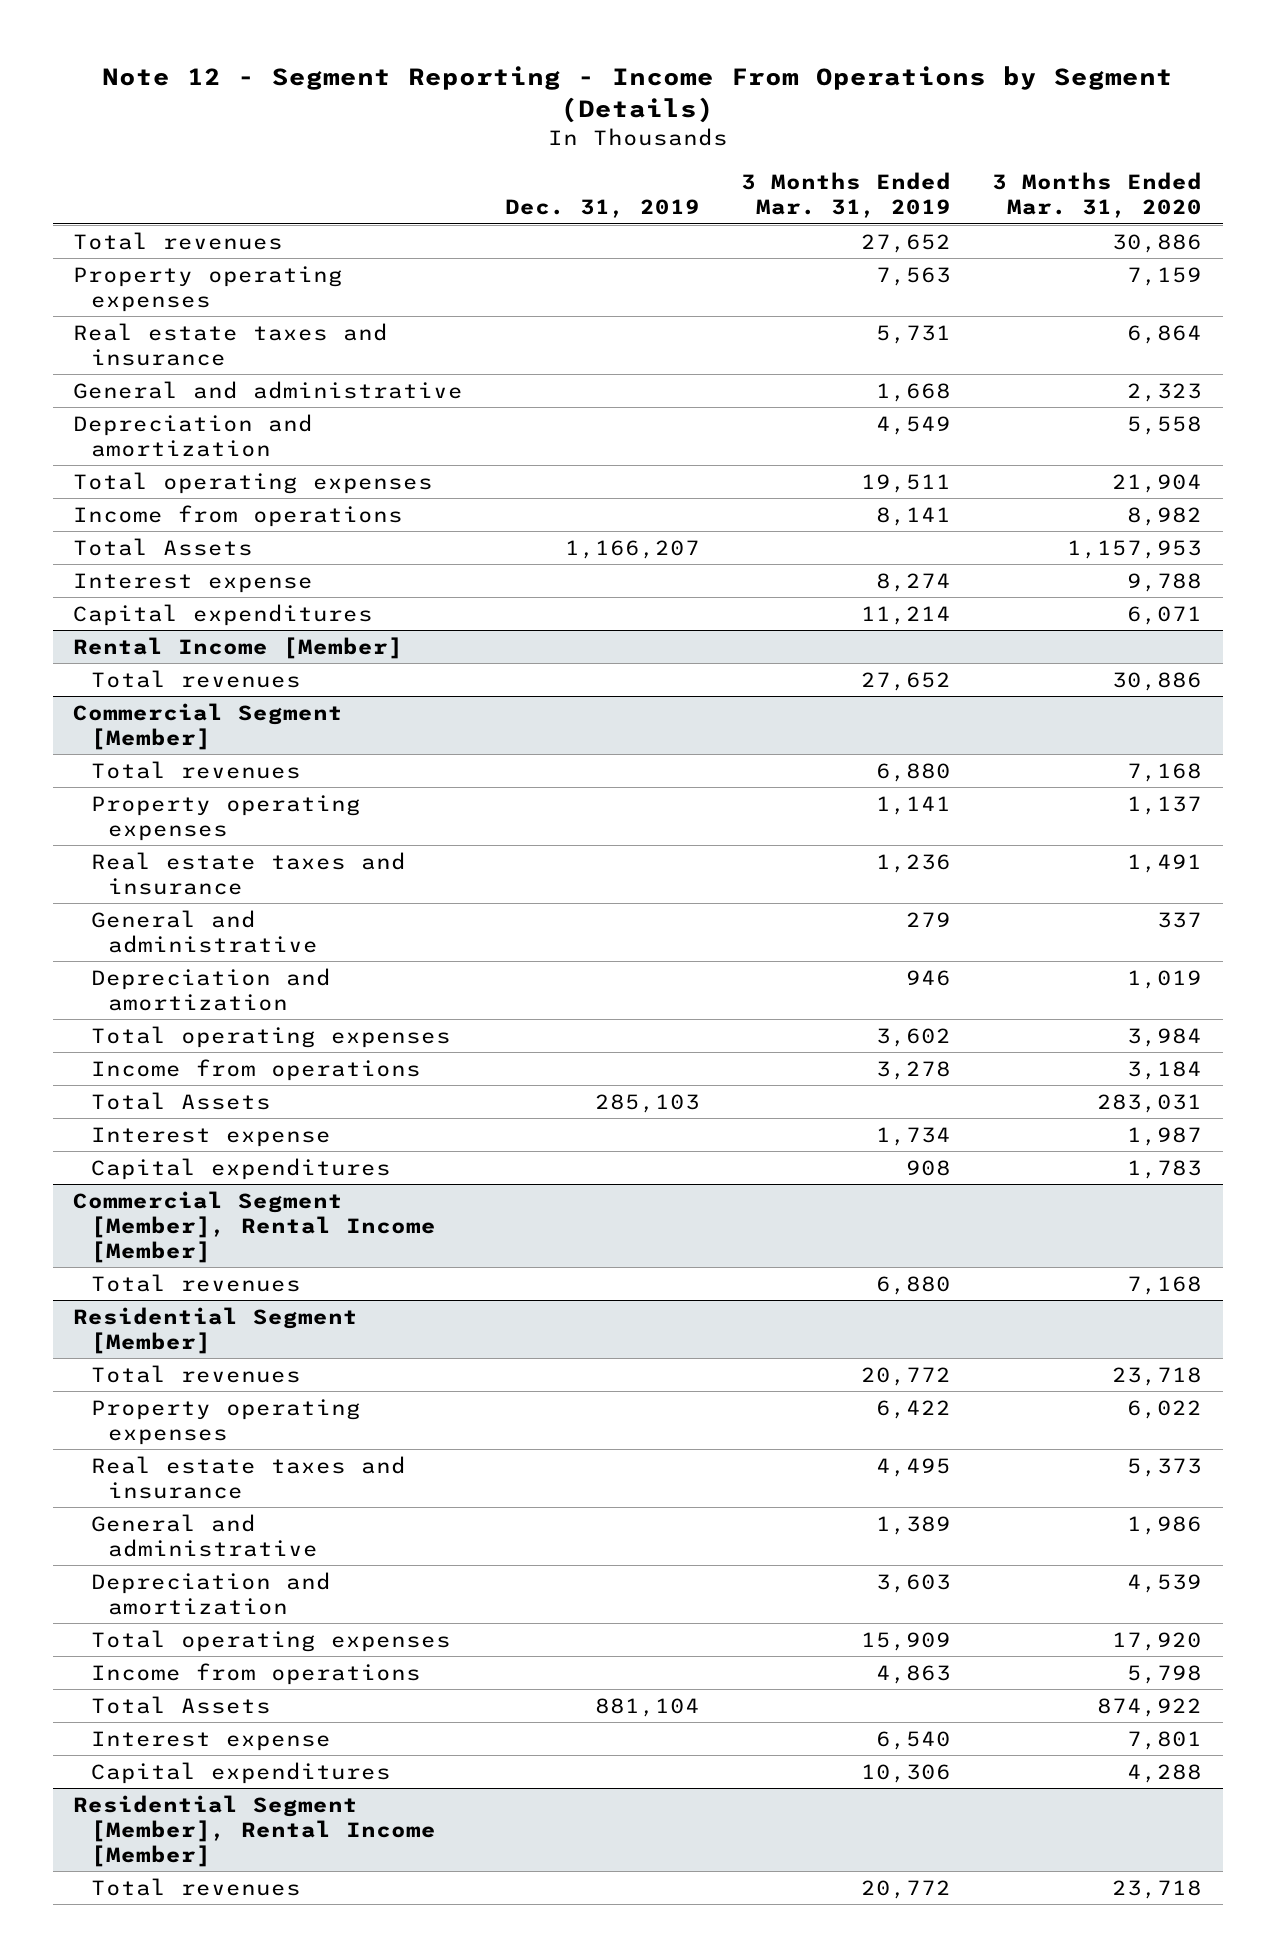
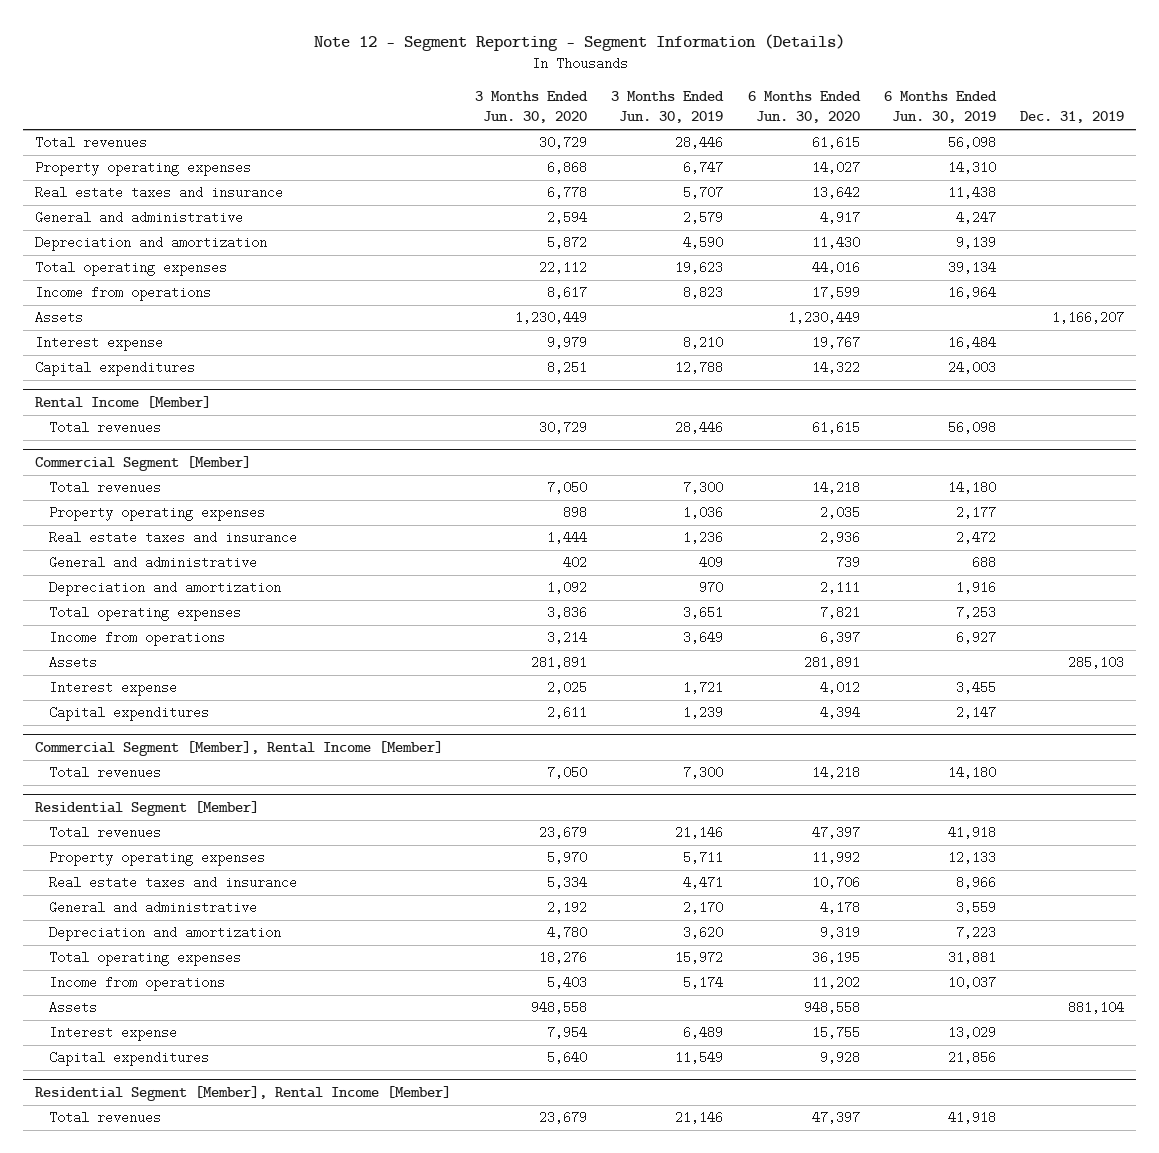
- Note 12 - Segment Reporting - Income From Operations by Segment (Details)
+ Note 12 - Segment Reporting - Segment Information (Details)
- | Dec. 31, 2019 | 3 Months Ended Mar. 31, 2019 | 3 Months Ended Mar. 31, 2020
+ | 3 Months Ended Jun. 30, 2020 | 3 Months Ended Jun. 30, 2019 | 6 Months Ended Jun. 30, 2020 | 6 Months Ended Jun. 30, 2019 | Dec. 31, 2019
- Total Assets | 1,166,207 | | 1,157,953
+ Assets | 1,230,449 | | 1,230,449 | | 1,166,207
@ Commercial Segment [Member]
- Total Assets | 285,103 | | 283,031
+ Assets | 281,891 | | 281,891 | | 285,103
@ Residential Segment [Member]
- Total Assets | 881,104 | | 874,922
+ Assets | 948,558 | | 948,558 | | 881,104

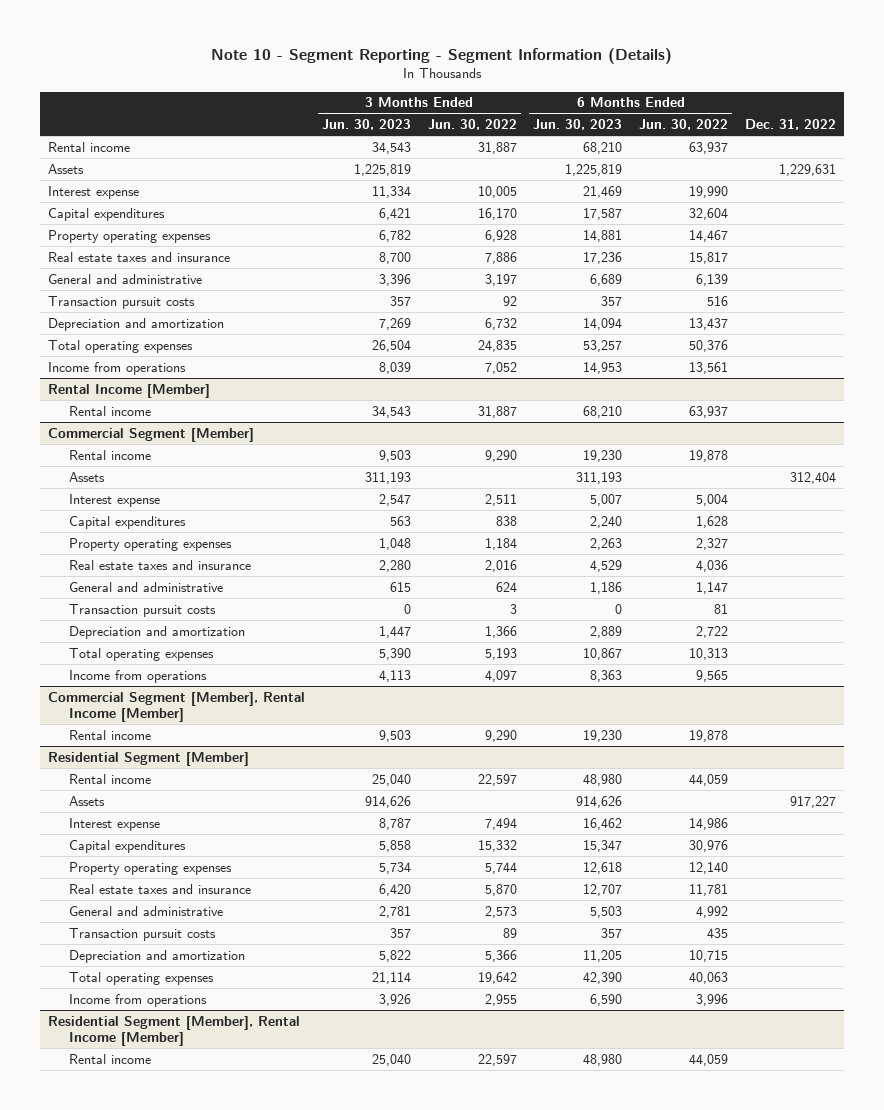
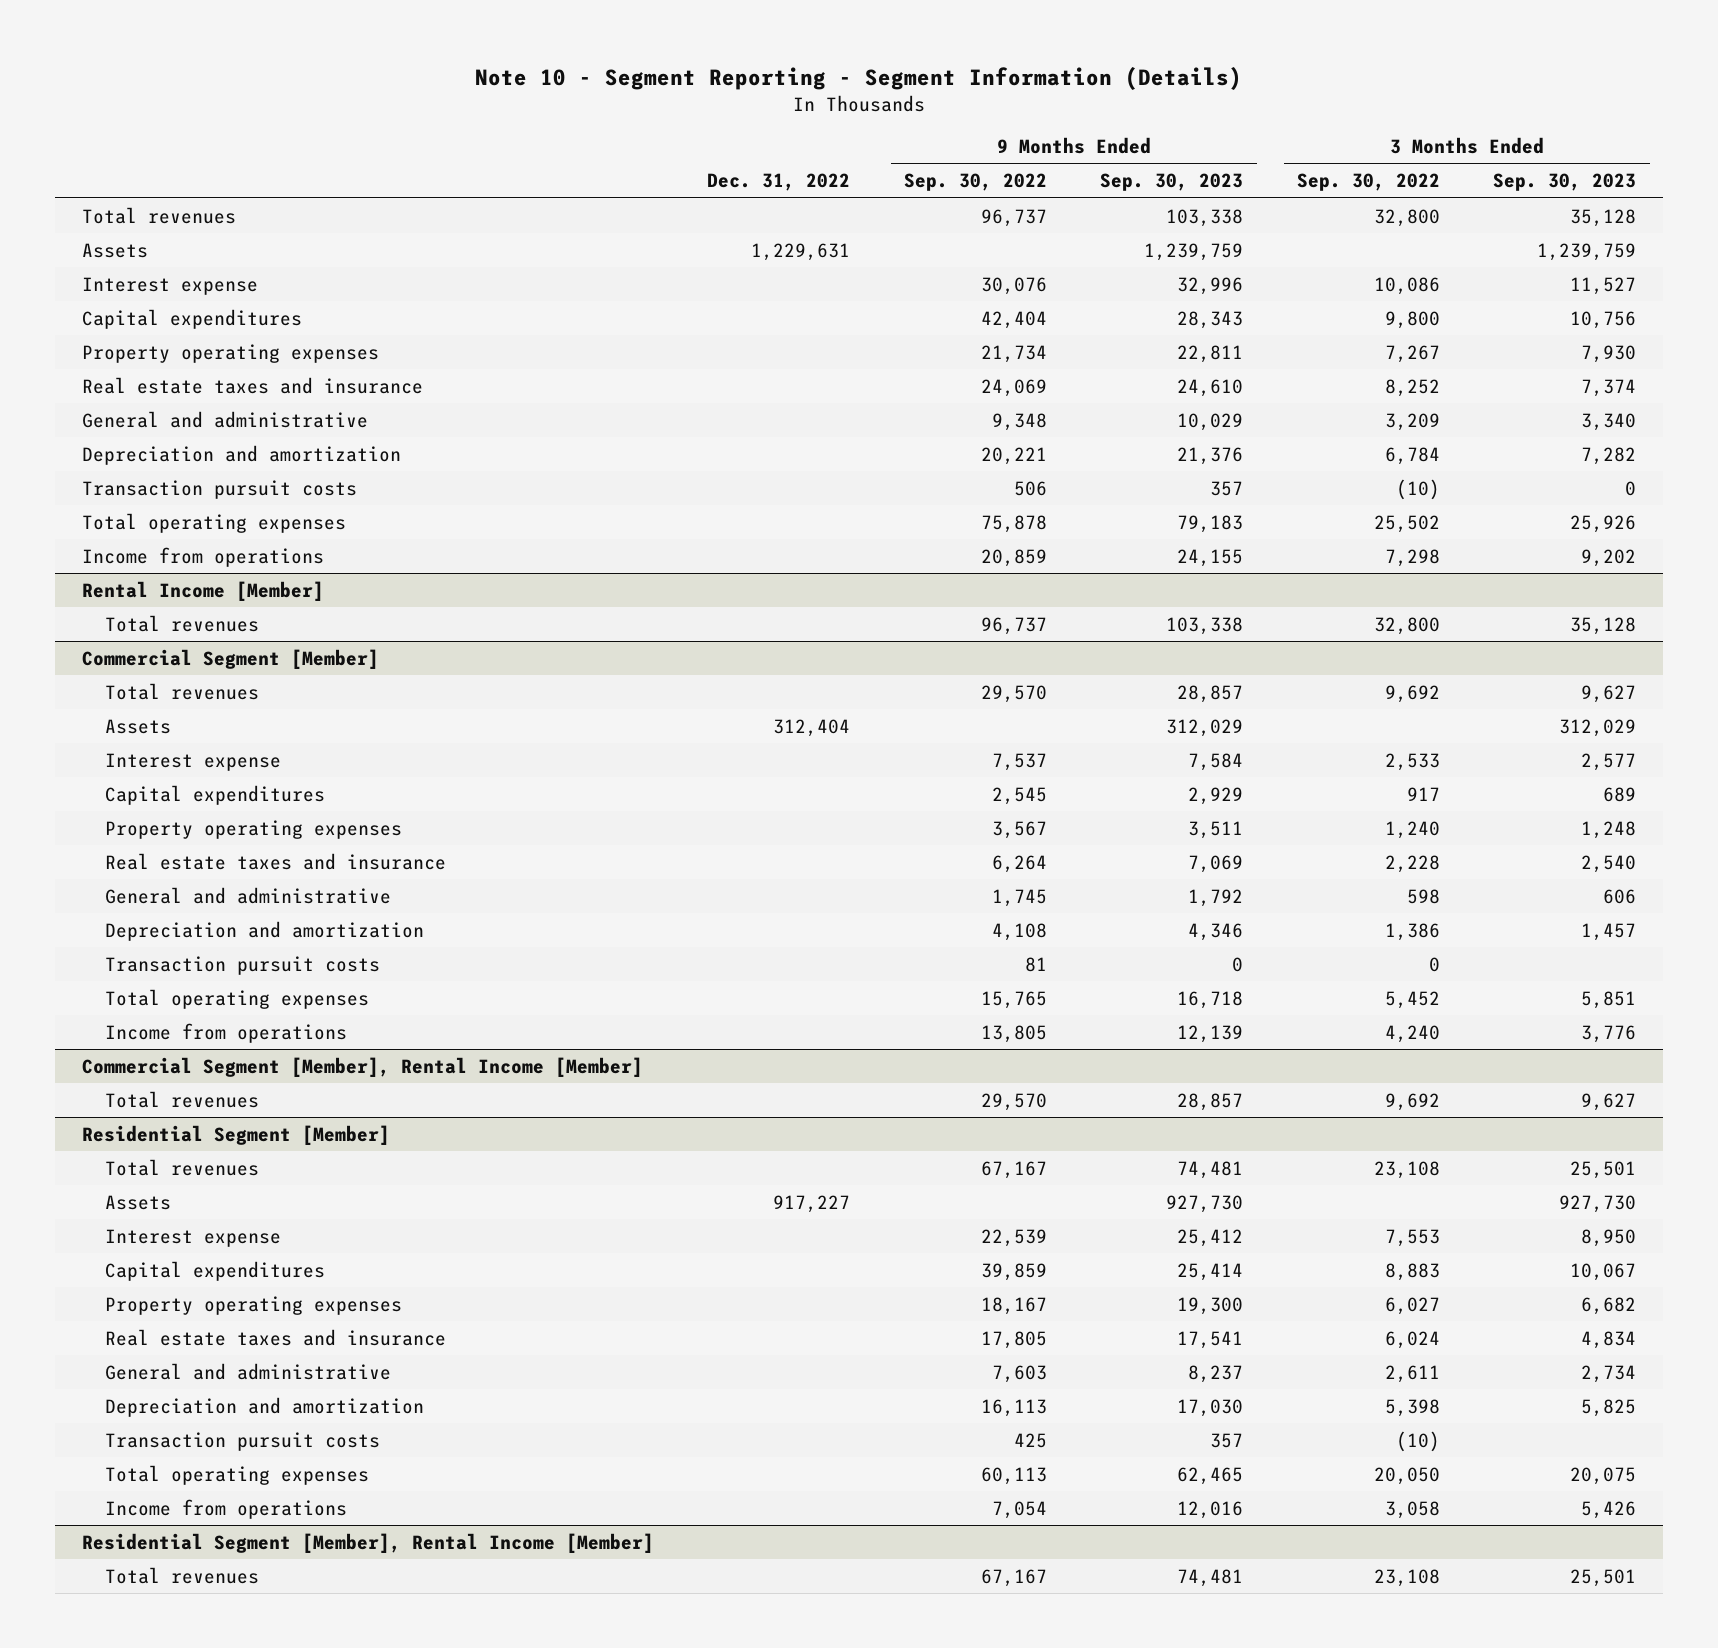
- | 3 Months Ended Jun. 30, 2023 | 3 Months Ended Jun. 30, 2022 | 6 Months Ended Jun. 30, 2023 | 6 Months Ended Jun. 30, 2022 | Dec. 31, 2022
+ | Dec. 31, 2022 | 9 Months Ended Sep. 30, 2022 | 9 Months Ended Sep. 30, 2023 | 3 Months Ended Sep. 30, 2022 | 3 Months Ended Sep. 30, 2023
- Rental income | 34,543 | 31,887 | 68,210 | 63,937 |
+ Total revenues | | 96,737 | 103,338 | 32,800 | 35,128
moved down: Transaction pursuit costs | | 506 | 357 | (10) | 0
@ Rental Income [Member]
- Rental income | 34,543 | 31,887 | 68,210 | 63,937 |
+ Total revenues | | 96,737 | 103,338 | 32,800 | 35,128
@ Commercial Segment [Member]
- Rental income | 9,503 | 9,290 | 19,230 | 19,878 |
+ Total revenues | | 29,570 | 28,857 | 9,692 | 9,627
moved down: Transaction pursuit costs | | 81 | 0 | 0 |
@ Commercial Segment [Member], Rental Income [Member]
- Rental income | 9,503 | 9,290 | 19,230 | 19,878 |
+ Total revenues | | 29,570 | 28,857 | 9,692 | 9,627
@ Residential Segment [Member]
- Rental income | 25,040 | 22,597 | 48,980 | 44,059 |
+ Total revenues | | 67,167 | 74,481 | 23,108 | 25,501
moved down: Transaction pursuit costs | | 425 | 357 | (10) |
@ Residential Segment [Member], Rental Income [Member]
- Rental income | 25,040 | 22,597 | 48,980 | 44,059 |
+ Total revenues | | 67,167 | 74,481 | 23,108 | 25,501

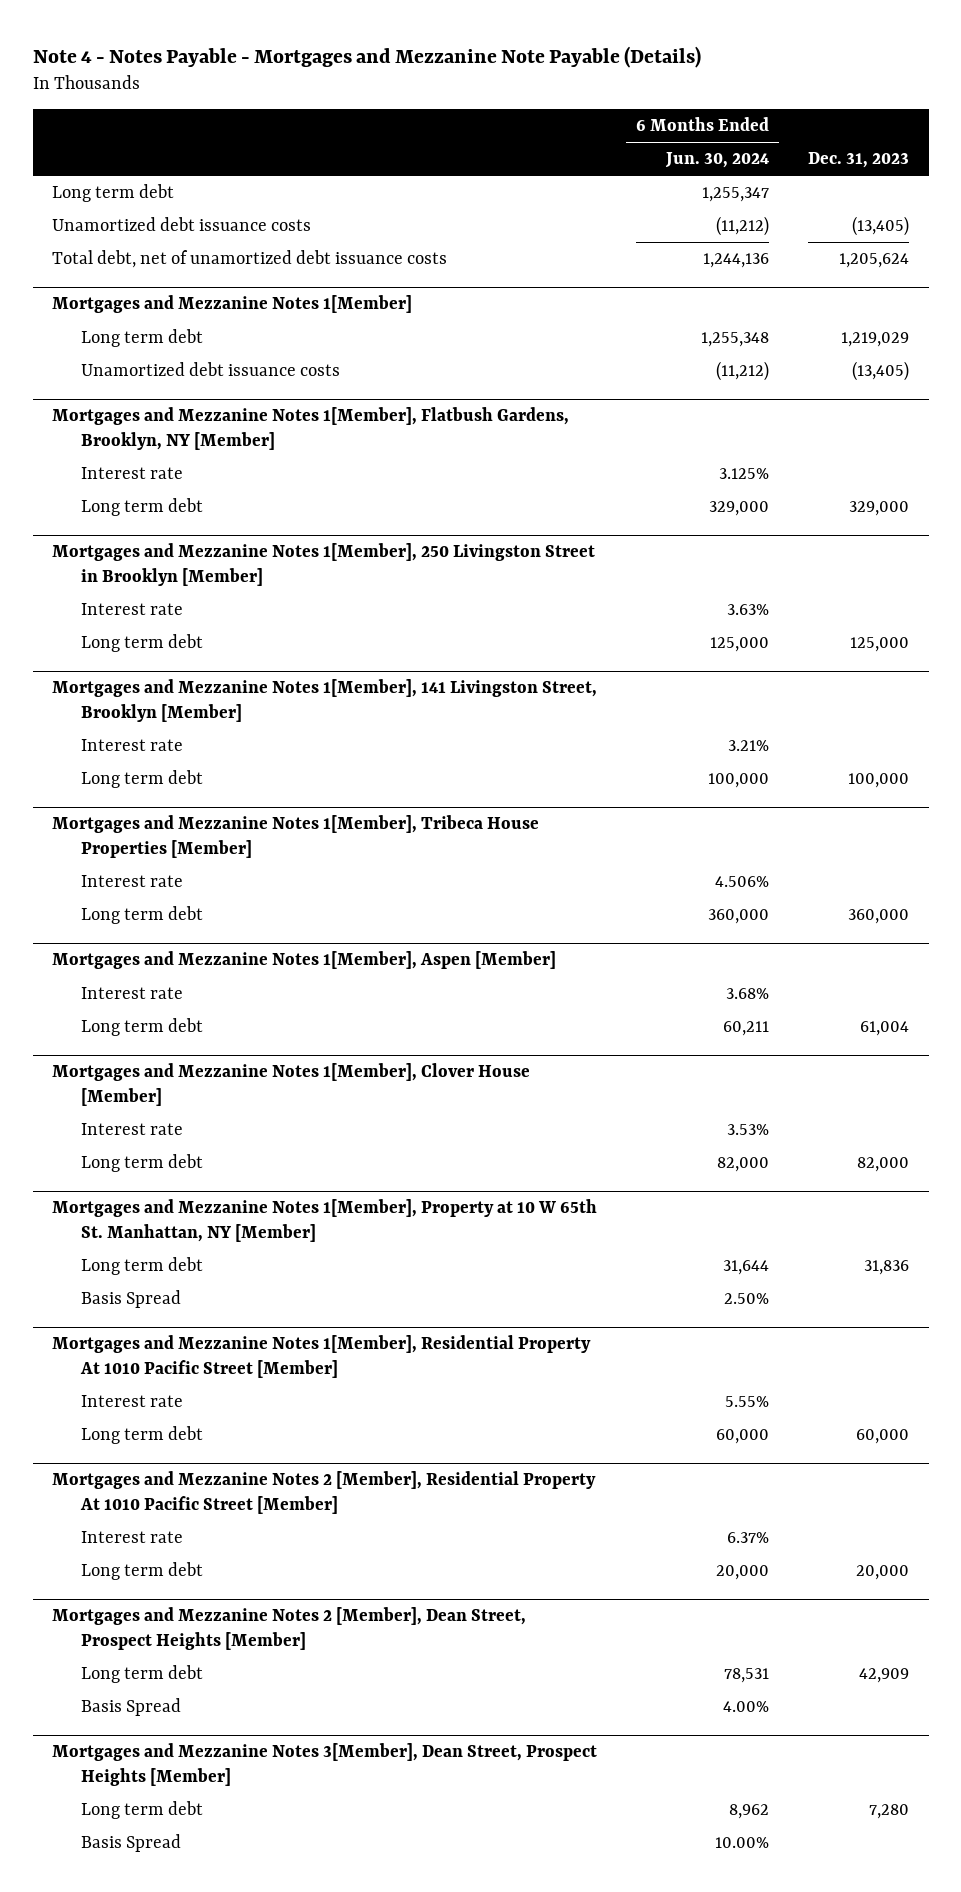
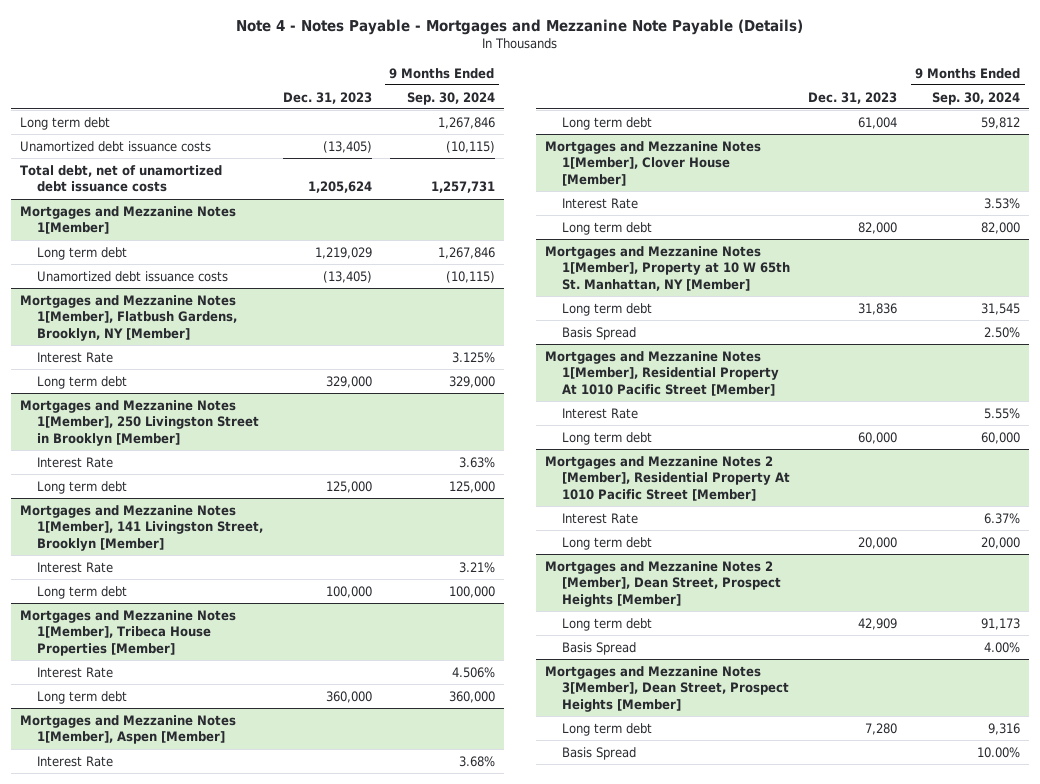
- | 6 Months Ended Jun. 30, 2024 | Dec. 31, 2023
+ | Dec. 31, 2023 | 9 Months Ended Sep. 30, 2024
@ Mortgages and Mezzanine Notes 1[Member], Flatbush Gardens, Brooklyn, NY [Member]
- Interest rate | 3.125% |
+ Interest Rate | | 3.125%
@ Mortgages and Mezzanine Notes 1[Member], 250 Livingston Street in Brooklyn [Member]
- Interest rate | 3.63% |
+ Interest Rate | | 3.63%
@ Mortgages and Mezzanine Notes 1[Member], 141 Livingston Street, Brooklyn [Member]
- Interest rate | 3.21% |
+ Interest Rate | | 3.21%
@ Mortgages and Mezzanine Notes 1[Member], Tribeca House Properties [Member]
- Interest rate | 4.506% |
+ Interest Rate | | 4.506%
@ Mortgages and Mezzanine Notes 1[Member], Aspen [Member]
- Interest rate | 3.68% |
+ Interest Rate | | 3.68%
@ Mortgages and Mezzanine Notes 1[Member], Clover House [Member]
- Interest rate | 3.53% |
+ Interest Rate | | 3.53%
@ Mortgages and Mezzanine Notes 1[Member], Residential Property At 1010 Pacific Street [Member]
- Interest rate | 5.55% |
+ Interest Rate | | 5.55%
@ Mortgages and Mezzanine Notes 2 [Member], Residential Property At 1010 Pacific Street [Member]
- Interest rate | 6.37% |
+ Interest Rate | | 6.37%

